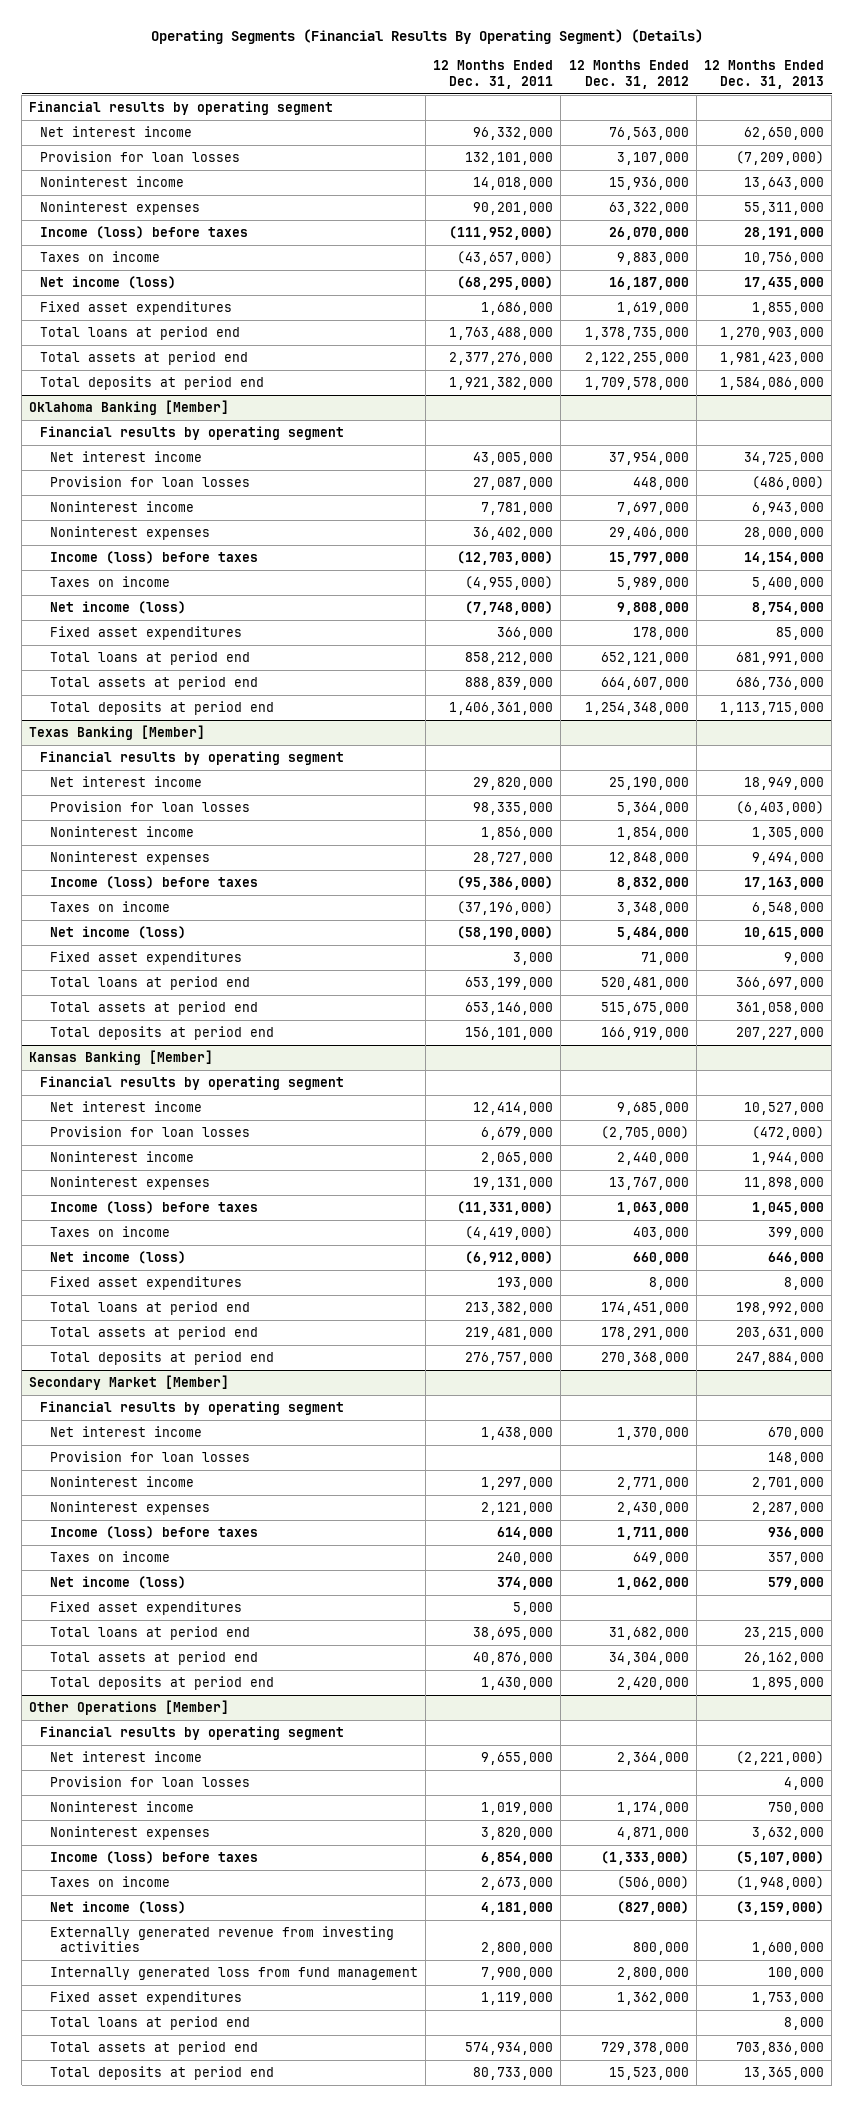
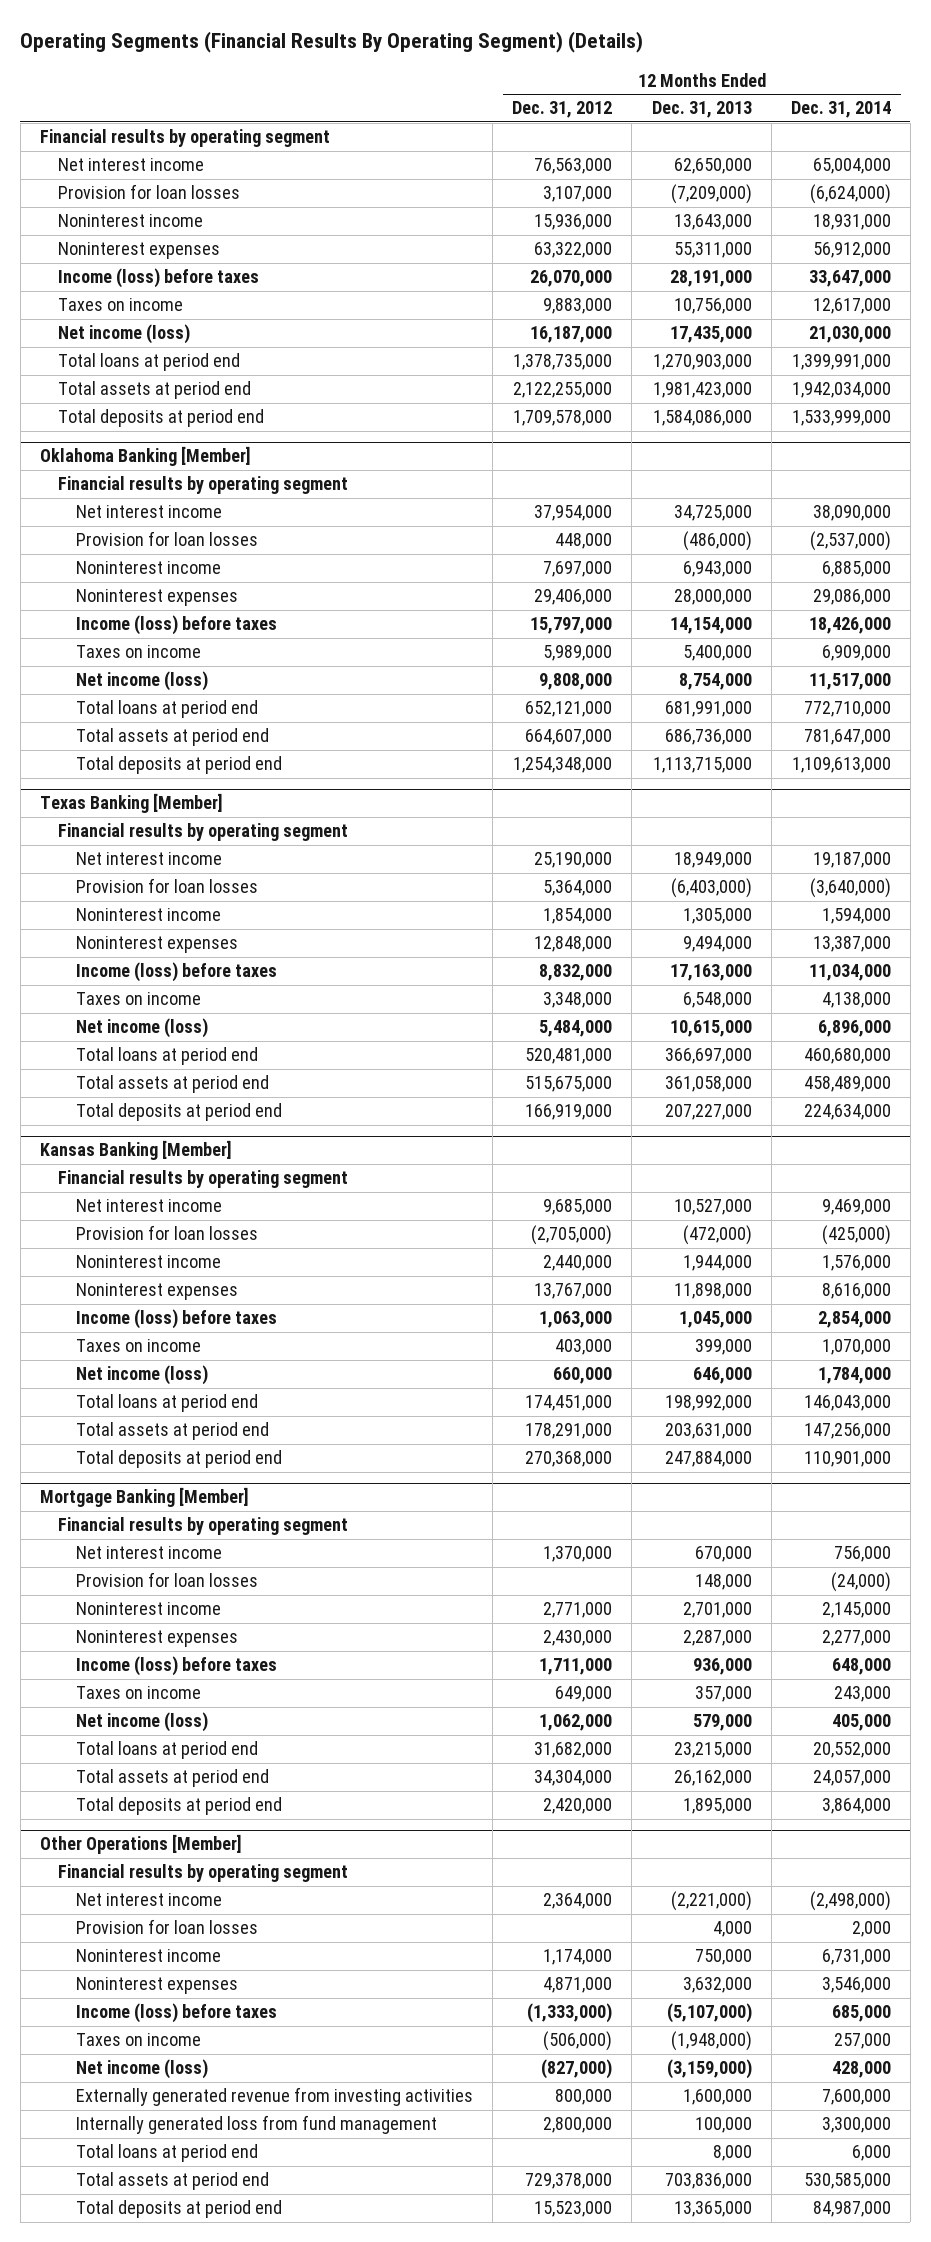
- | 12 Months Ended Dec. 31, 2011 | 12 Months Ended Dec. 31, 2012 | 12 Months Ended Dec. 31, 2013
+ | 12 Months Ended Dec. 31, 2012 | 12 Months Ended Dec. 31, 2013 | 12 Months Ended Dec. 31, 2014
- Fixed asset expenditures | 1,686,000 | 1,619,000 | 1,855,000
@ Oklahoma Banking [Member]
- Fixed asset expenditures | 366,000 | 178,000 | 85,000
@ Texas Banking [Member]
- Fixed asset expenditures | 3,000 | 71,000 | 9,000
@ Kansas Banking [Member]
- Fixed asset expenditures | 193,000 | 8,000 | 8,000
- Secondary Market [Member]
+ Mortgage Banking [Member]
- Fixed asset expenditures | 5,000 | |
@ Other Operations [Member]
- Fixed asset expenditures | 1,119,000 | 1,362,000 | 1,753,000

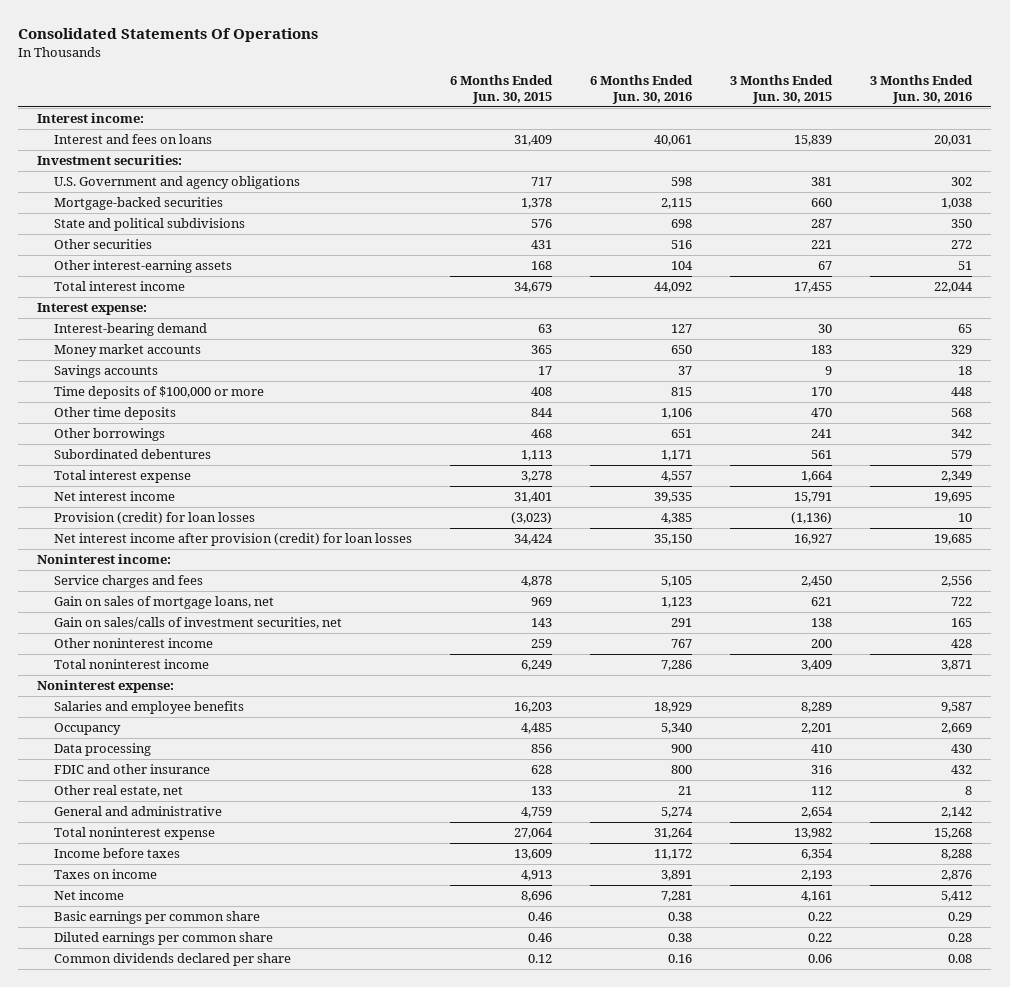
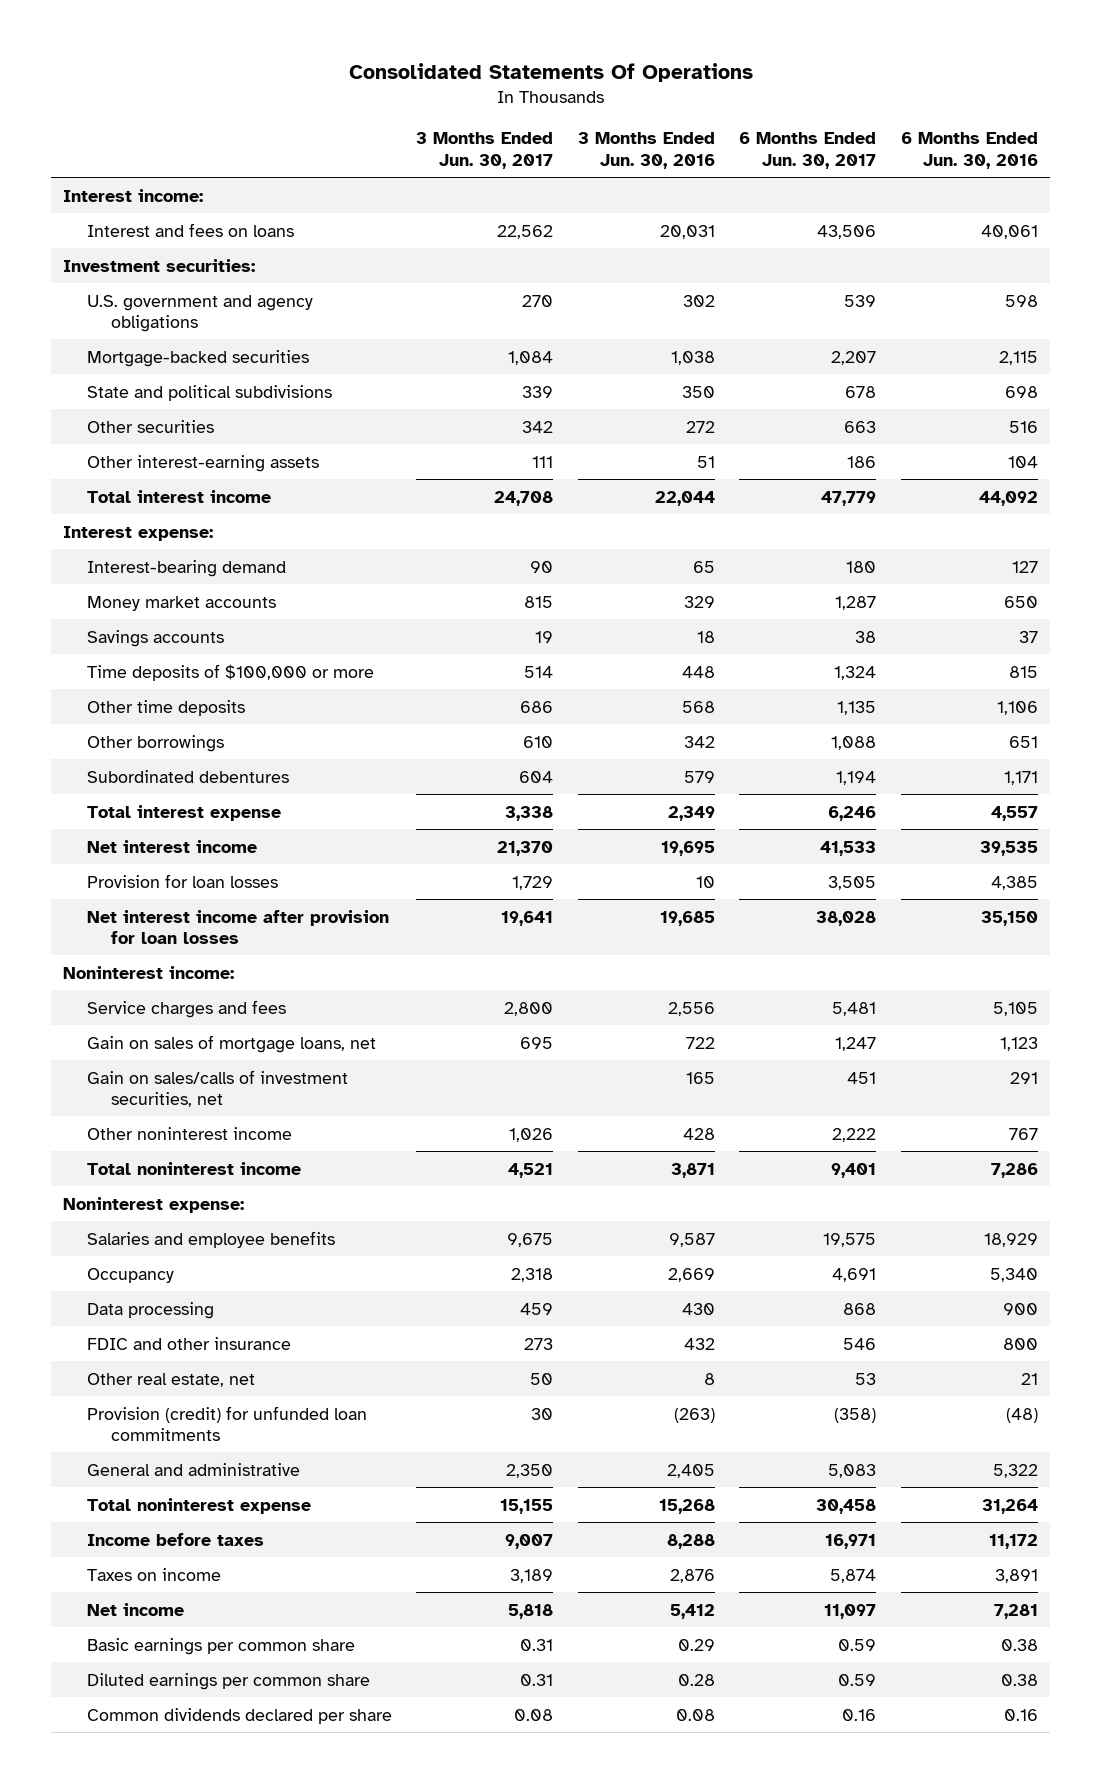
- | 6 Months Ended Jun. 30, 2015 | 6 Months Ended Jun. 30, 2016 | 3 Months Ended Jun. 30, 2015 | 3 Months Ended Jun. 30, 2016
+ | 3 Months Ended Jun. 30, 2017 | 3 Months Ended Jun. 30, 2016 | 6 Months Ended Jun. 30, 2017 | 6 Months Ended Jun. 30, 2016
- U.S. Government and agency obligations | 717 | 598 | 381 | 302
+ U.S. government and agency obligations | 270 | 302 | 539 | 598
- Provision (credit) for loan losses | (3,023) | 4,385 | (1,136) | 10
- Net interest income after provision (credit) for loan losses | 34,424 | 35,150 | 16,927 | 19,685
+ Provision for loan losses | 1,729 | 10 | 3,505 | 4,385
+ Net interest income after provision for loan losses | 19,641 | 19,685 | 38,028 | 35,150
- General and administrative | 4,759 | 5,274 | 2,654 | 2,142
+ Provision (credit) for unfunded loan commitments | 30 | (263) | (358) | (48)
+ General and administrative | 2,350 | 2,405 | 5,083 | 5,322

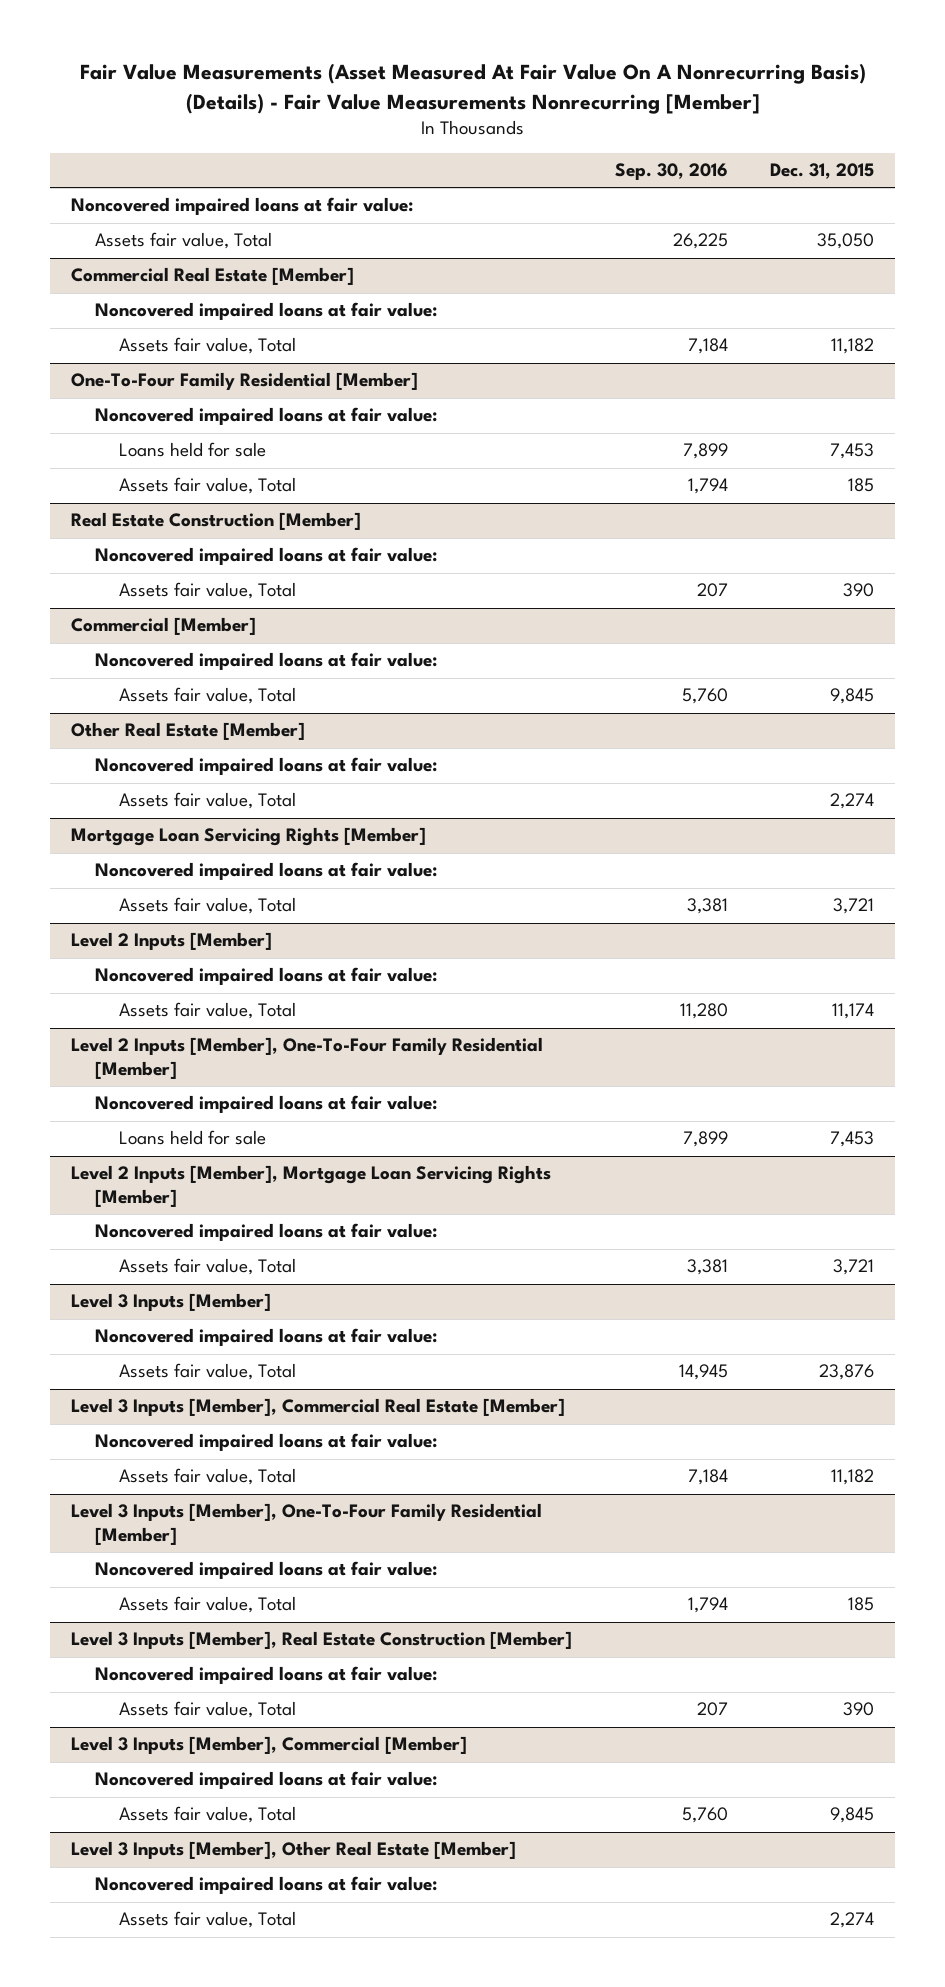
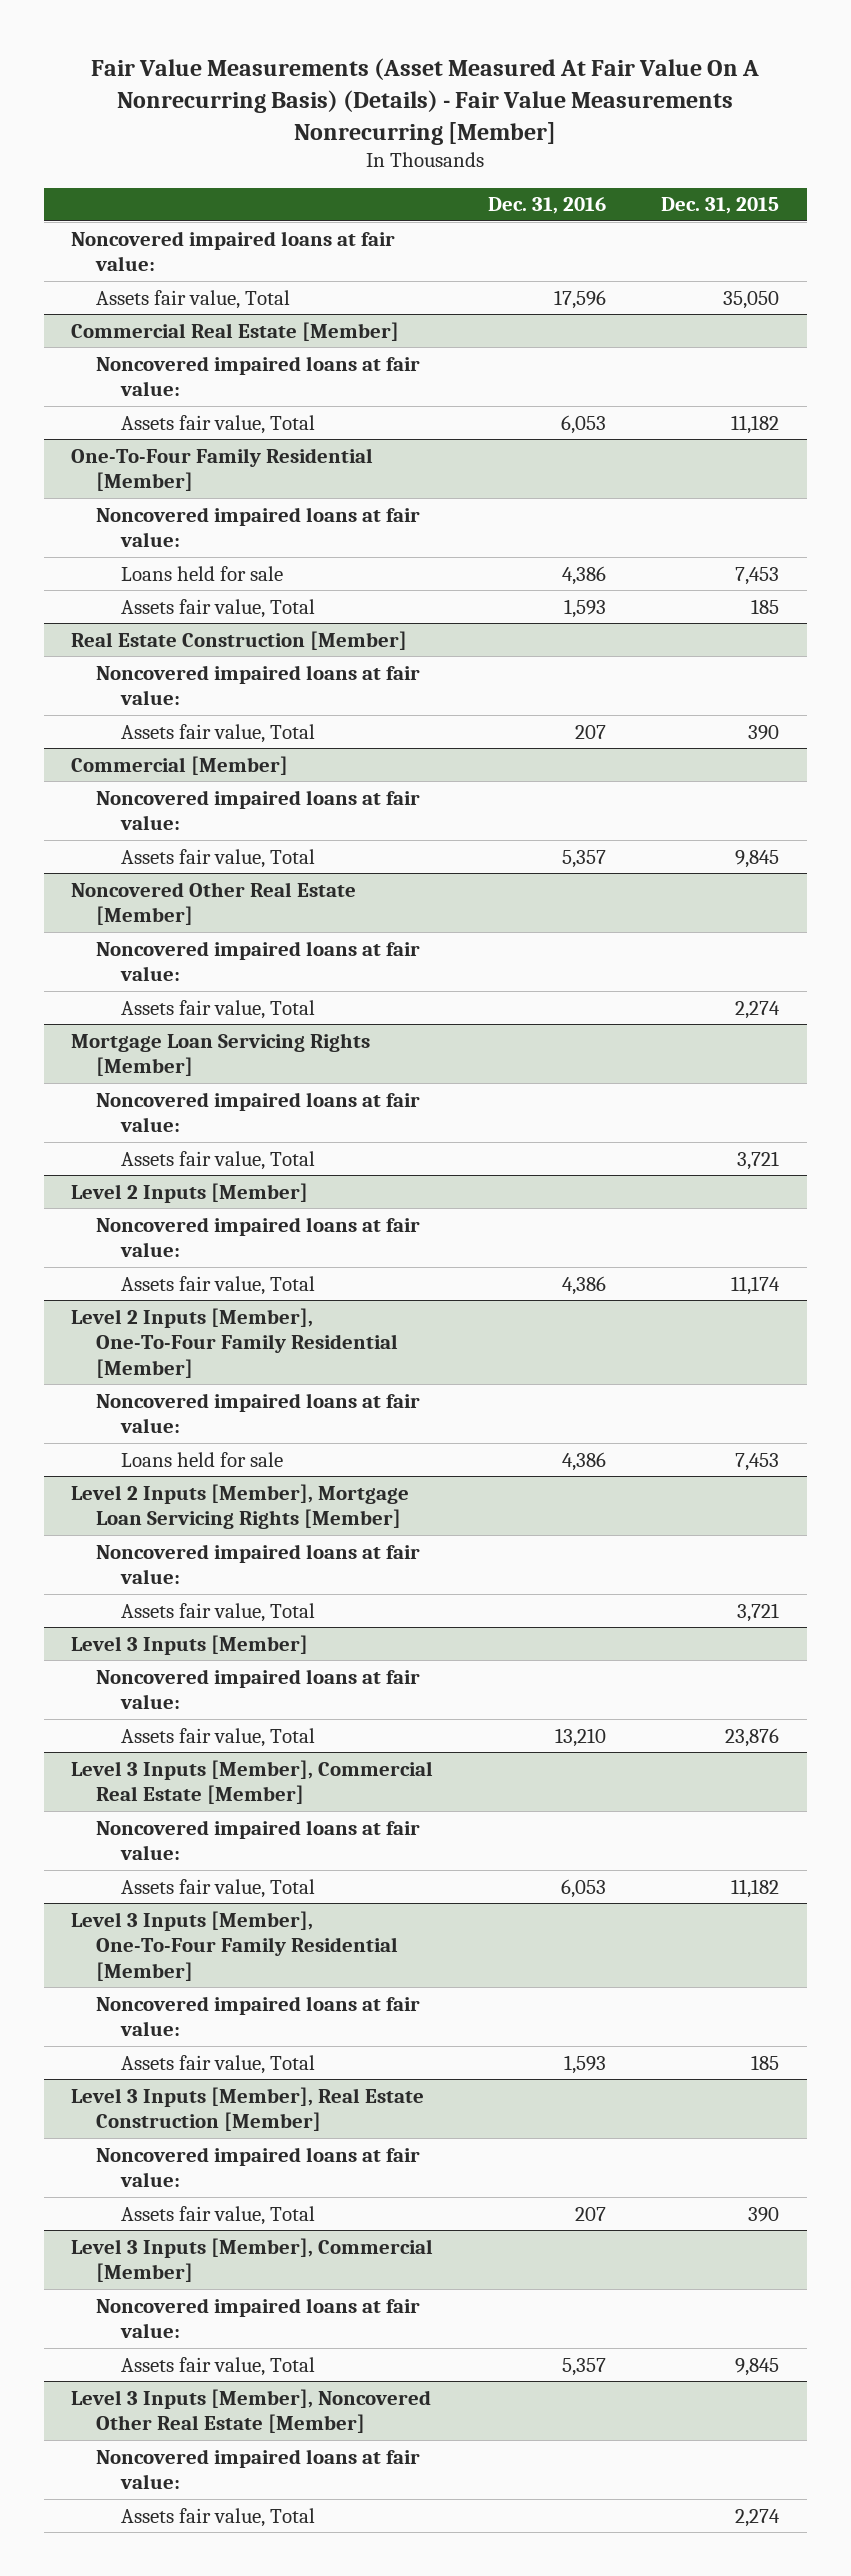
- | Sep. 30, 2016 | Dec. 31, 2015
+ | Dec. 31, 2016 | Dec. 31, 2015
- Other Real Estate [Member]
+ Noncovered Other Real Estate [Member]
- Level 3 Inputs [Member], Other Real Estate [Member]
+ Level 3 Inputs [Member], Noncovered Other Real Estate [Member]

